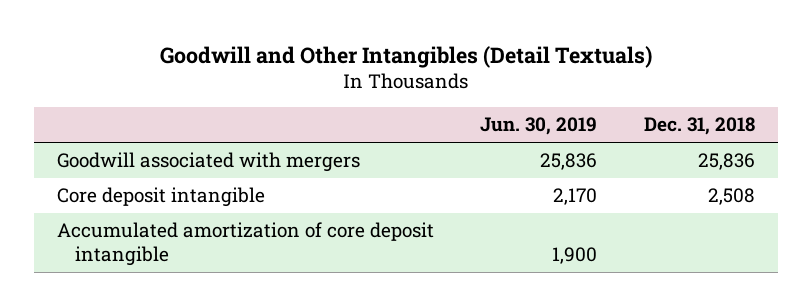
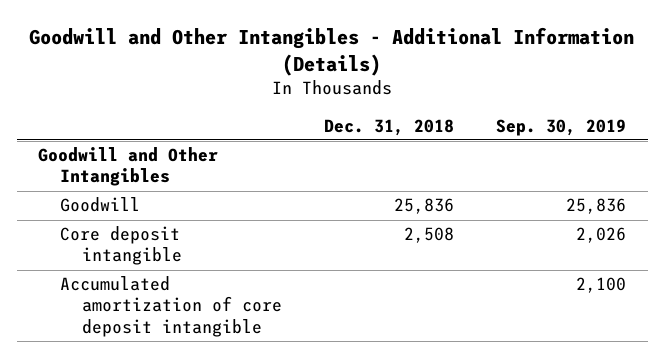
- Goodwill and Other Intangibles (Detail Textuals)
+ Goodwill and Other Intangibles - Additional Information (Details)
- | Jun. 30, 2019 | Dec. 31, 2018
+ | Dec. 31, 2018 | Sep. 30, 2019
- Goodwill associated with mergers | 25,836 | 25,836
+ Goodwill and Other Intangibles
+ Goodwill | 25,836 | 25,836

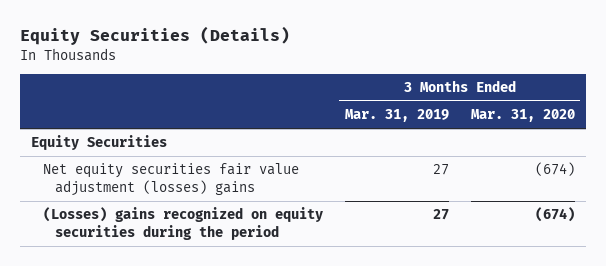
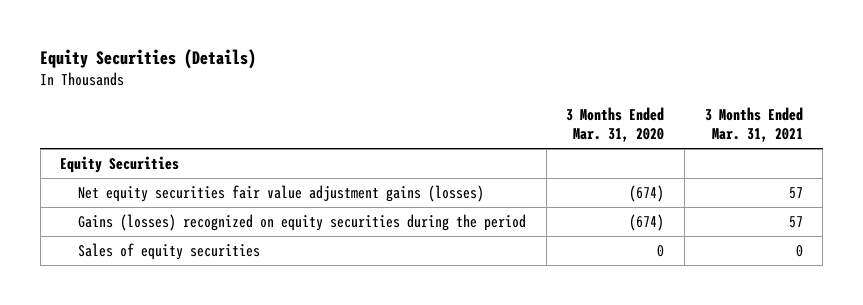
- | 3 Months Ended Mar. 31, 2019 | 3 Months Ended Mar. 31, 2020
+ | 3 Months Ended Mar. 31, 2020 | 3 Months Ended Mar. 31, 2021
- Net equity securities fair value adjustment (losses) gains | 27 | (674)
- (Losses) gains recognized on equity securities during the period | 27 | (674)
+ Net equity securities fair value adjustment gains (losses) | (674) | 57
+ Gains (losses) recognized on equity securities during the period | (674) | 57
+ Sales of equity securities | 0 | 0

